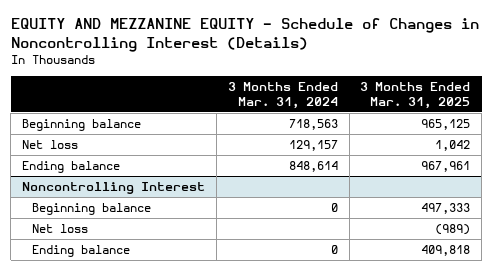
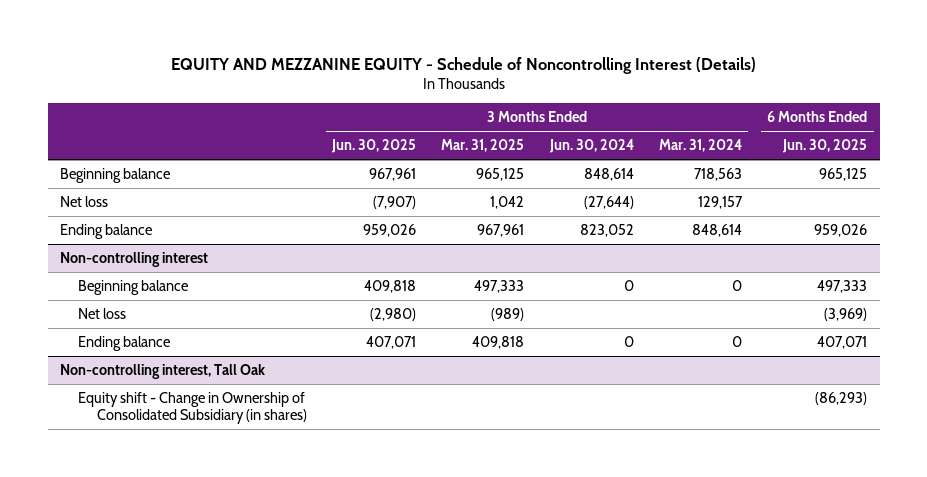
- EQUITY AND MEZZANINE EQUITY - Schedule of Changes in Noncontrolling Interest (Details)
+ EQUITY AND MEZZANINE EQUITY - Schedule of Noncontrolling Interest (Details)
- | 3 Months Ended Mar. 31, 2024 | 3 Months Ended Mar. 31, 2025
+ | 3 Months Ended Jun. 30, 2025 | 3 Months Ended Mar. 31, 2025 | 3 Months Ended Jun. 30, 2024 | 3 Months Ended Mar. 31, 2024 | 6 Months Ended Jun. 30, 2025
- Noncontrolling Interest
+ Non-controlling interest
+ Non-controlling interest, Tall Oak
+ Equity shift - Change in Ownership of Consolidated Subsidiary (in shares) | | | | | (86,293)

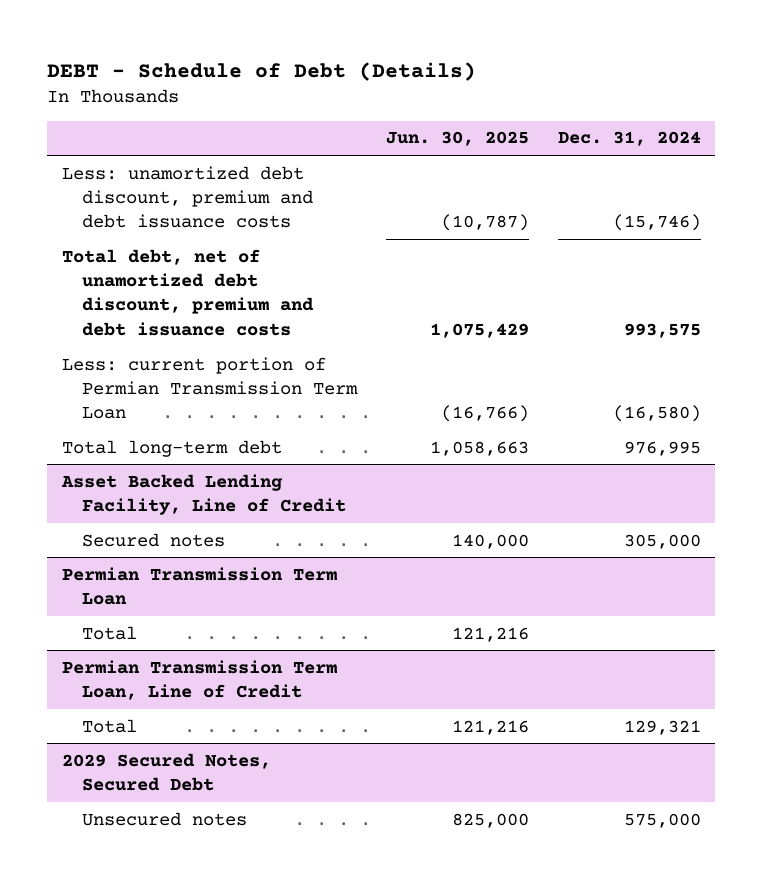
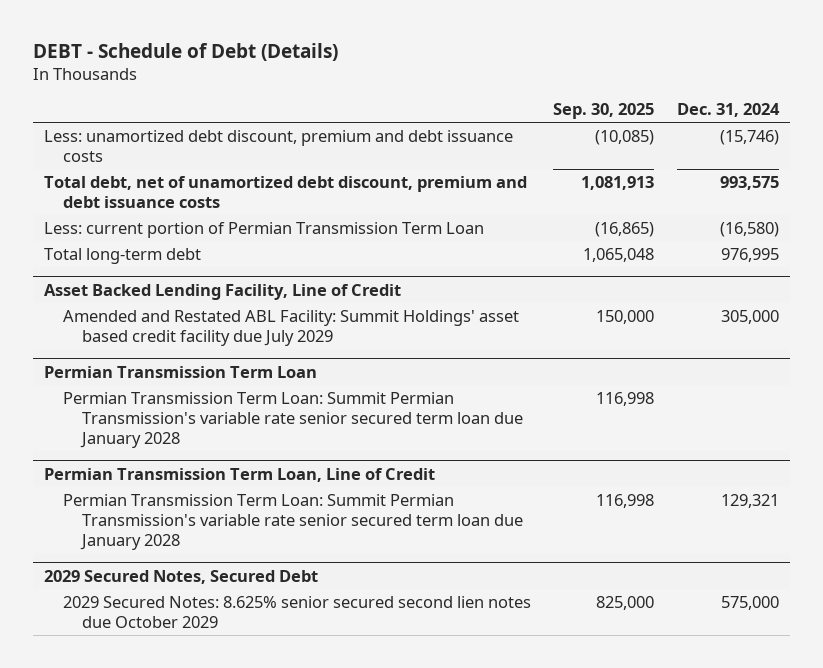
- | Jun. 30, 2025 | Dec. 31, 2024
+ | Sep. 30, 2025 | Dec. 31, 2024
@ Asset Backed Lending Facility, Line of Credit
- Secured notes | 140,000 | 305,000
+ Amended and Restated ABL Facility: Summit Holdings' asset based credit facility due July 2029 | 150,000 | 305,000
@ Permian Transmission Term Loan
- Total | 121,216 |
+ Permian Transmission Term Loan: Summit Permian Transmission's variable rate senior secured term loan due January 2028 | 116,998 |
@ Permian Transmission Term Loan, Line of Credit
- Total | 121,216 | 129,321
+ Permian Transmission Term Loan: Summit Permian Transmission's variable rate senior secured term loan due January 2028 | 116,998 | 129,321
@ 2029 Secured Notes, Secured Debt
- Unsecured notes | 825,000 | 575,000
+ 2029 Secured Notes: 8.625% senior secured second lien notes due October 2029 | 825,000 | 575,000

